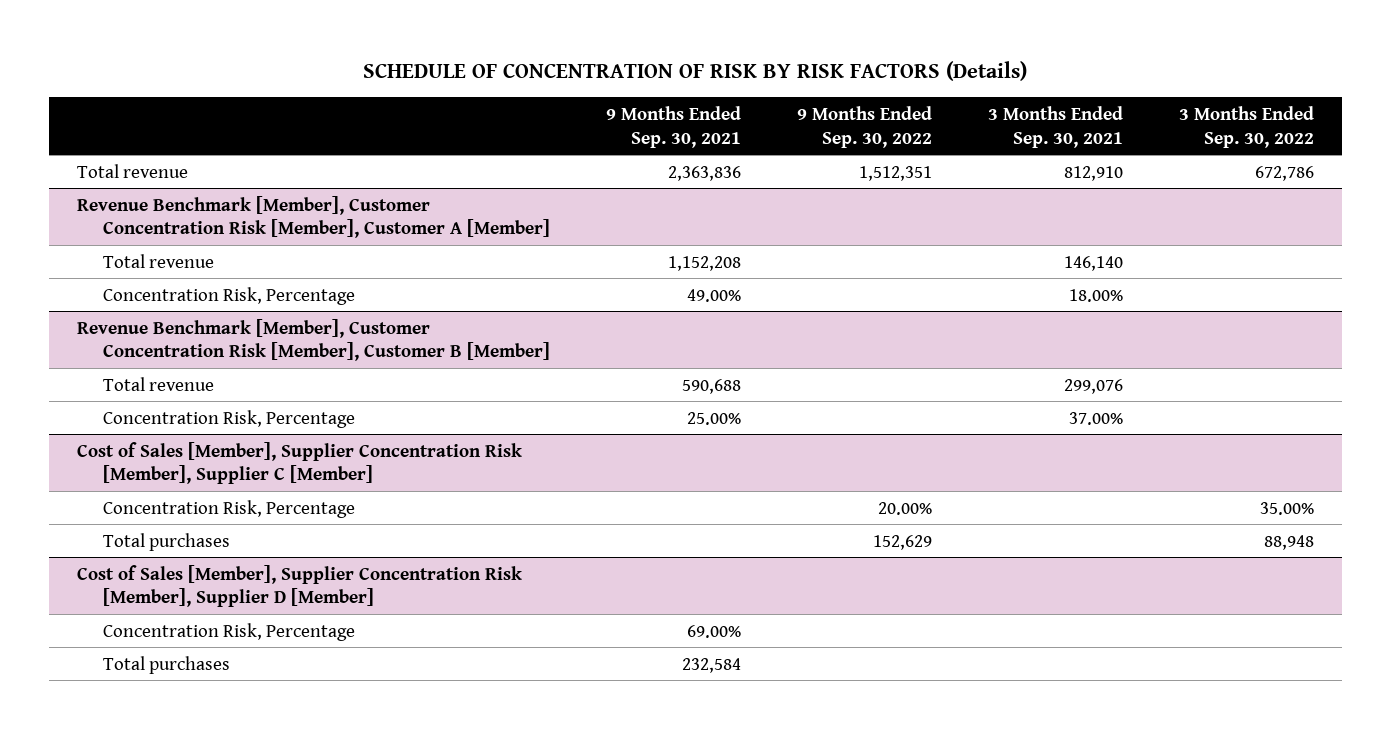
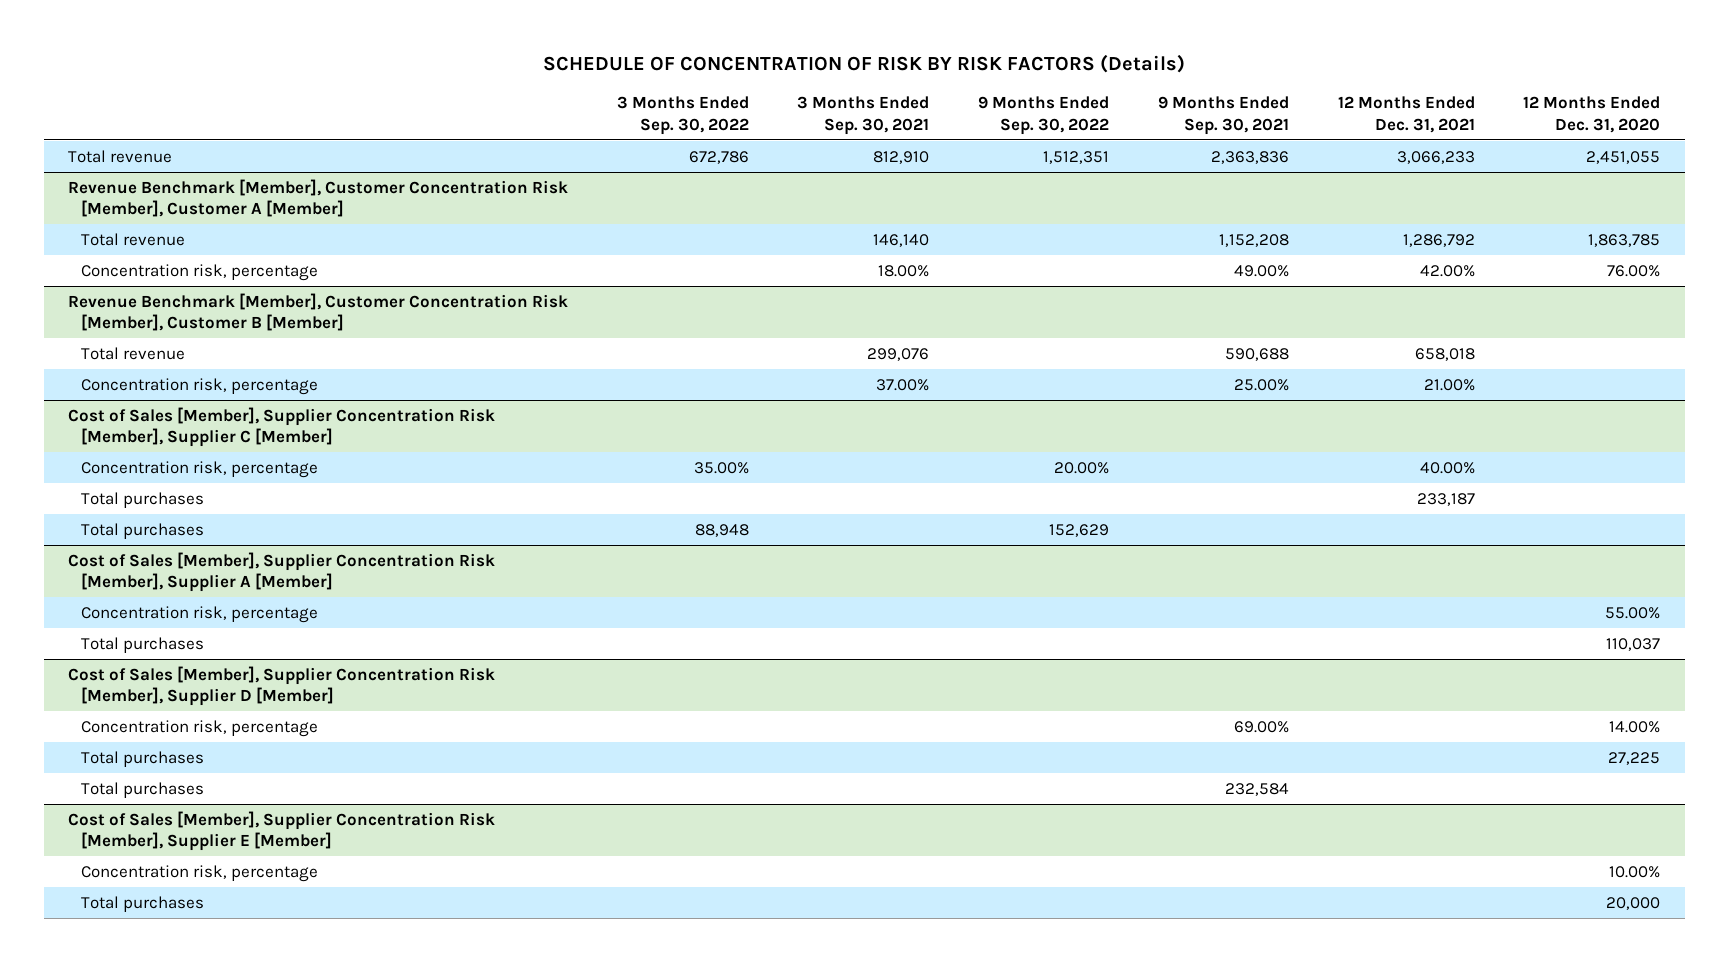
- | 9 Months Ended Sep. 30, 2021 | 9 Months Ended Sep. 30, 2022 | 3 Months Ended Sep. 30, 2021 | 3 Months Ended Sep. 30, 2022
+ | 3 Months Ended Sep. 30, 2022 | 3 Months Ended Sep. 30, 2021 | 9 Months Ended Sep. 30, 2022 | 9 Months Ended Sep. 30, 2021 | 12 Months Ended Dec. 31, 2021 | 12 Months Ended Dec. 31, 2020
@ Revenue Benchmark [Member], Customer Concentration Risk [Member], Customer A [Member]
- Concentration Risk, Percentage | 49.00% | | 18.00% |
+ Concentration risk, percentage | | 18.00% | | 49.00% | 42.00% | 76.00%
@ Revenue Benchmark [Member], Customer Concentration Risk [Member], Customer B [Member]
- Concentration Risk, Percentage | 25.00% | | 37.00% |
+ Concentration risk, percentage | | 37.00% | | 25.00% | 21.00% |
@ Cost of Sales [Member], Supplier Concentration Risk [Member], Supplier C [Member]
- Concentration Risk, Percentage | | 20.00% | | 35.00%
+ Concentration risk, percentage | 35.00% | | 20.00% | | 40.00% |
+ Total purchases | | | | | 233,187 |
+ Cost of Sales [Member], Supplier Concentration Risk [Member], Supplier A [Member]
+ Concentration risk, percentage | | | | | | 55.00%
+ Total purchases | | | | | | 110,037
@ Cost of Sales [Member], Supplier Concentration Risk [Member], Supplier D [Member]
- Concentration Risk, Percentage | 69.00% | | |
+ Concentration risk, percentage | | | | 69.00% | | 14.00%
+ Total purchases | | | | | | 27,225
+ Cost of Sales [Member], Supplier Concentration Risk [Member], Supplier E [Member]
+ Concentration risk, percentage | | | | | | 10.00%
+ Total purchases | | | | | | 20,000

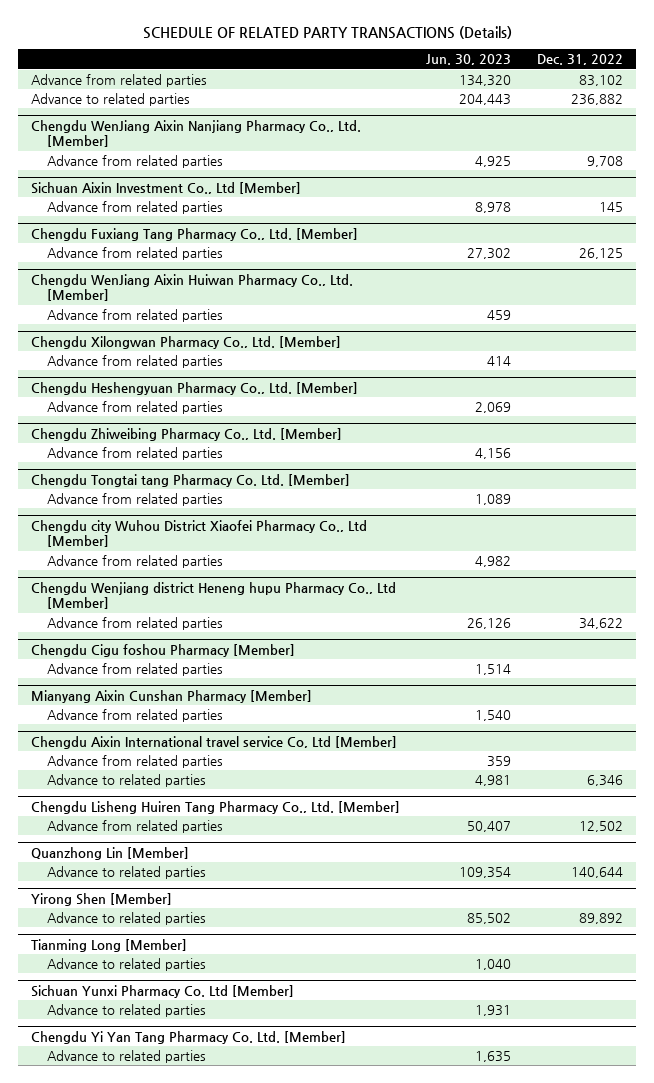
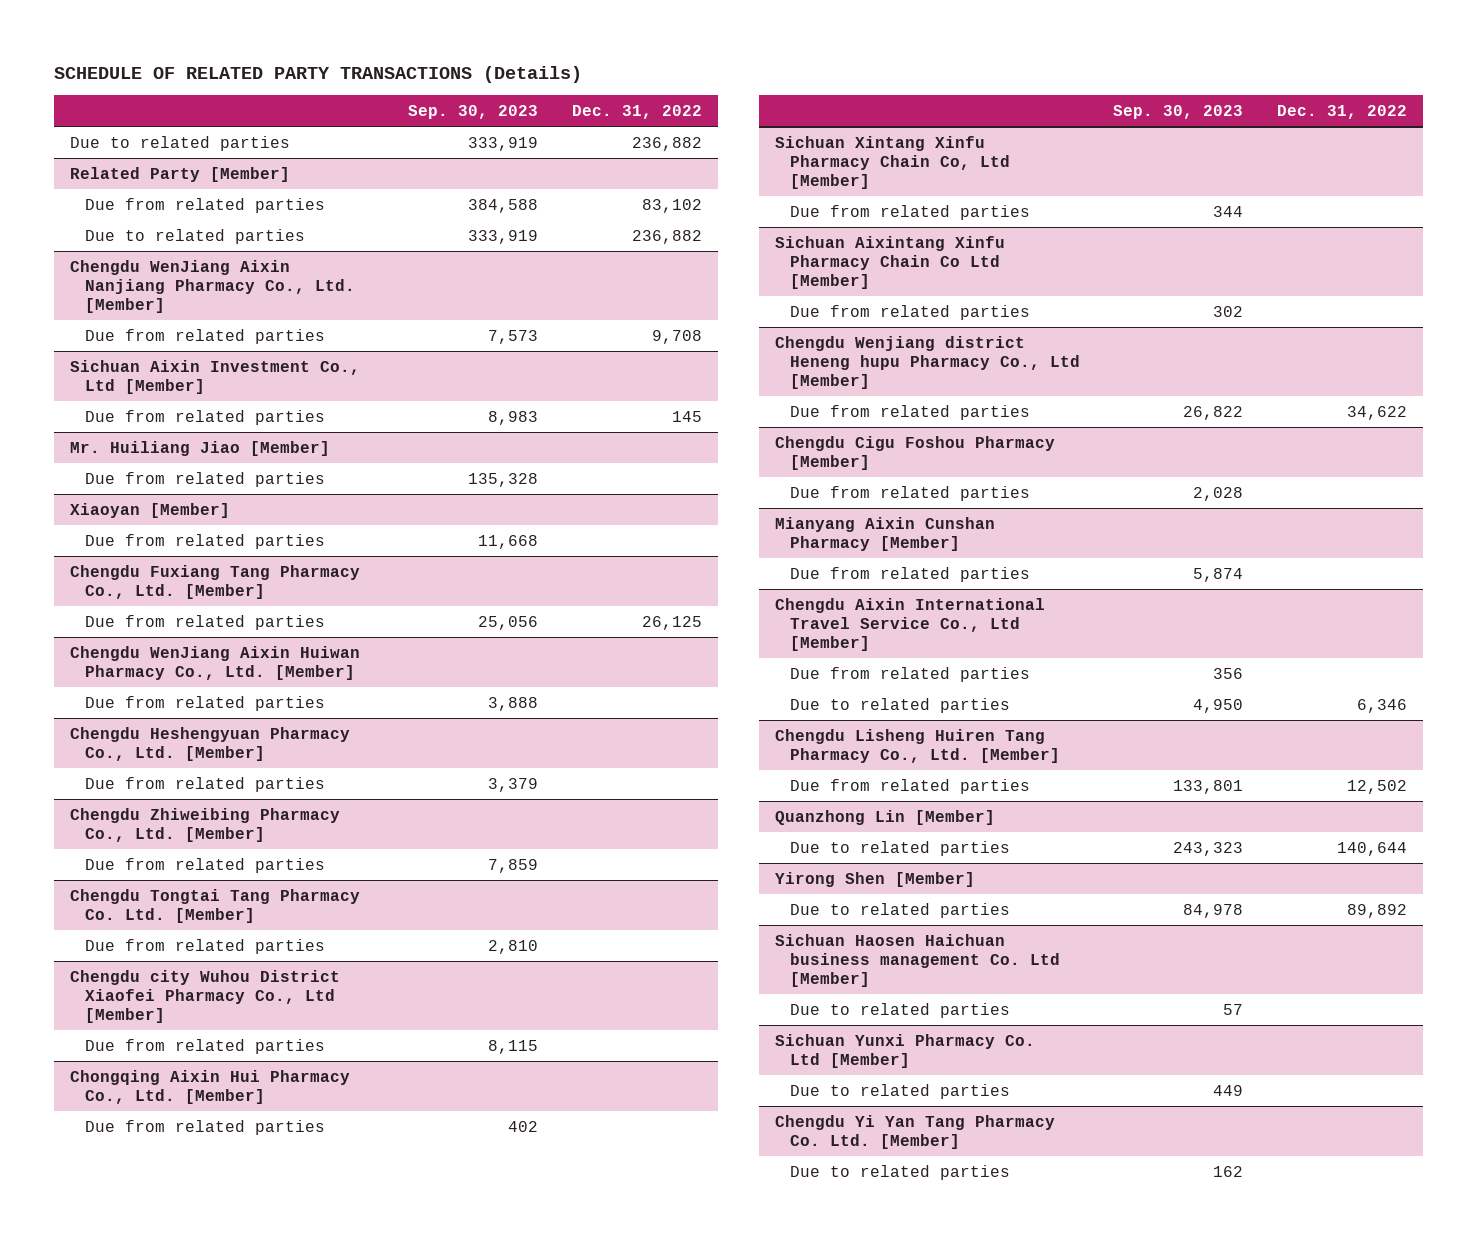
- | Jun. 30, 2023 | Dec. 31, 2022
+ | Sep. 30, 2023 | Dec. 31, 2022
- Advance from related parties | 134,320 | 83,102
- Advance to related parties | 204,443 | 236,882
+ Due to related parties | 333,919 | 236,882
+ Related Party [Member]
+ Due from related parties | 384,588 | 83,102
+ Due to related parties | 333,919 | 236,882
@ Chengdu WenJiang Aixin Nanjiang Pharmacy Co., Ltd. [Member]
- Advance from related parties | 4,925 | 9,708
+ Due from related parties | 7,573 | 9,708
@ Sichuan Aixin Investment Co., Ltd [Member]
- Advance from related parties | 8,978 | 145
+ Due from related parties | 8,983 | 145
+ Mr. Huiliang Jiao [Member]
+ Due from related parties | 135,328 |
+ Xiaoyan [Member]
+ Due from related parties | 11,668 |
@ Chengdu Fuxiang Tang Pharmacy Co., Ltd. [Member]
- Advance from related parties | 27,302 | 26,125
+ Due from related parties | 25,056 | 26,125
@ Chengdu WenJiang Aixin Huiwan Pharmacy Co., Ltd. [Member]
- Advance from related parties | 459 |
- Chengdu Xilongwan Pharmacy Co., Ltd. [Member]
- Advance from related parties | 414 |
@ Chengdu WenJiang Aixin Huiwan Pharmacy Co., Ltd. [Member]
+ Due from related parties | 3,888 |
@ Chengdu Heshengyuan Pharmacy Co., Ltd. [Member]
- Advance from related parties | 2,069 |
+ Due from related parties | 3,379 |
@ Chengdu Zhiweibing Pharmacy Co., Ltd. [Member]
- Advance from related parties | 4,156 |
- Chengdu Tongtai tang Pharmacy Co. Ltd. [Member]
- Advance from related parties | 1,089 |
@ Chengdu Zhiweibing Pharmacy Co., Ltd. [Member]
+ Due from related parties | 7,859 |
+ Chengdu Tongtai Tang Pharmacy Co. Ltd. [Member]
+ Due from related parties | 2,810 |
@ Chengdu city Wuhou District Xiaofei Pharmacy Co., Ltd [Member]
- Advance from related parties | 4,982 |
+ Due from related parties | 8,115 |
+ Chongqing Aixin Hui Pharmacy Co., Ltd. [Member]
+ Due from related parties | 402 |
+ Sichuan Xintang Xinfu Pharmacy Chain Co, Ltd [Member]
+ Due from related parties | 344 |
+ Sichuan Aixintang Xinfu Pharmacy Chain Co Ltd [Member]
+ Due from related parties | 302 |
@ Chengdu Wenjiang district Heneng hupu Pharmacy Co., Ltd [Member]
- Advance from related parties | 26,126 | 34,622
- Chengdu Cigu foshou Pharmacy [Member]
- Advance from related parties | 1,514 |
@ Chengdu Wenjiang district Heneng hupu Pharmacy Co., Ltd [Member]
+ Due from related parties | 26,822 | 34,622
+ Chengdu Cigu Foshou Pharmacy [Member]
+ Due from related parties | 2,028 |
@ Mianyang Aixin Cunshan Pharmacy [Member]
- Advance from related parties | 1,540 |
- Chengdu Aixin International travel service Co, Ltd [Member]
- Advance from related parties | 359 |
- Advance to related parties | 4,981 | 6,346
@ Mianyang Aixin Cunshan Pharmacy [Member]
+ Due from related parties | 5,874 |
+ Chengdu Aixin International Travel Service Co., Ltd [Member]
+ Due from related parties | 356 |
+ Due to related parties | 4,950 | 6,346
@ Chengdu Lisheng Huiren Tang Pharmacy Co., Ltd. [Member]
- Advance from related parties | 50,407 | 12,502
+ Due from related parties | 133,801 | 12,502
@ Quanzhong Lin [Member]
- Advance to related parties | 109,354 | 140,644
+ Due to related parties | 243,323 | 140,644
@ Yirong Shen [Member]
- Advance to related parties | 85,502 | 89,892
- Tianming Long [Member]
- Advance to related parties | 1,040 |
@ Yirong Shen [Member]
+ Due to related parties | 84,978 | 89,892
+ Sichuan Haosen Haichuan business management Co. Ltd [Member]
+ Due to related parties | 57 |
@ Sichuan Yunxi Pharmacy Co. Ltd [Member]
- Advance to related parties | 1,931 |
+ Due to related parties | 449 |
@ Chengdu Yi Yan Tang Pharmacy Co. Ltd. [Member]
- Advance to related parties | 1,635 |
+ Due to related parties | 162 |

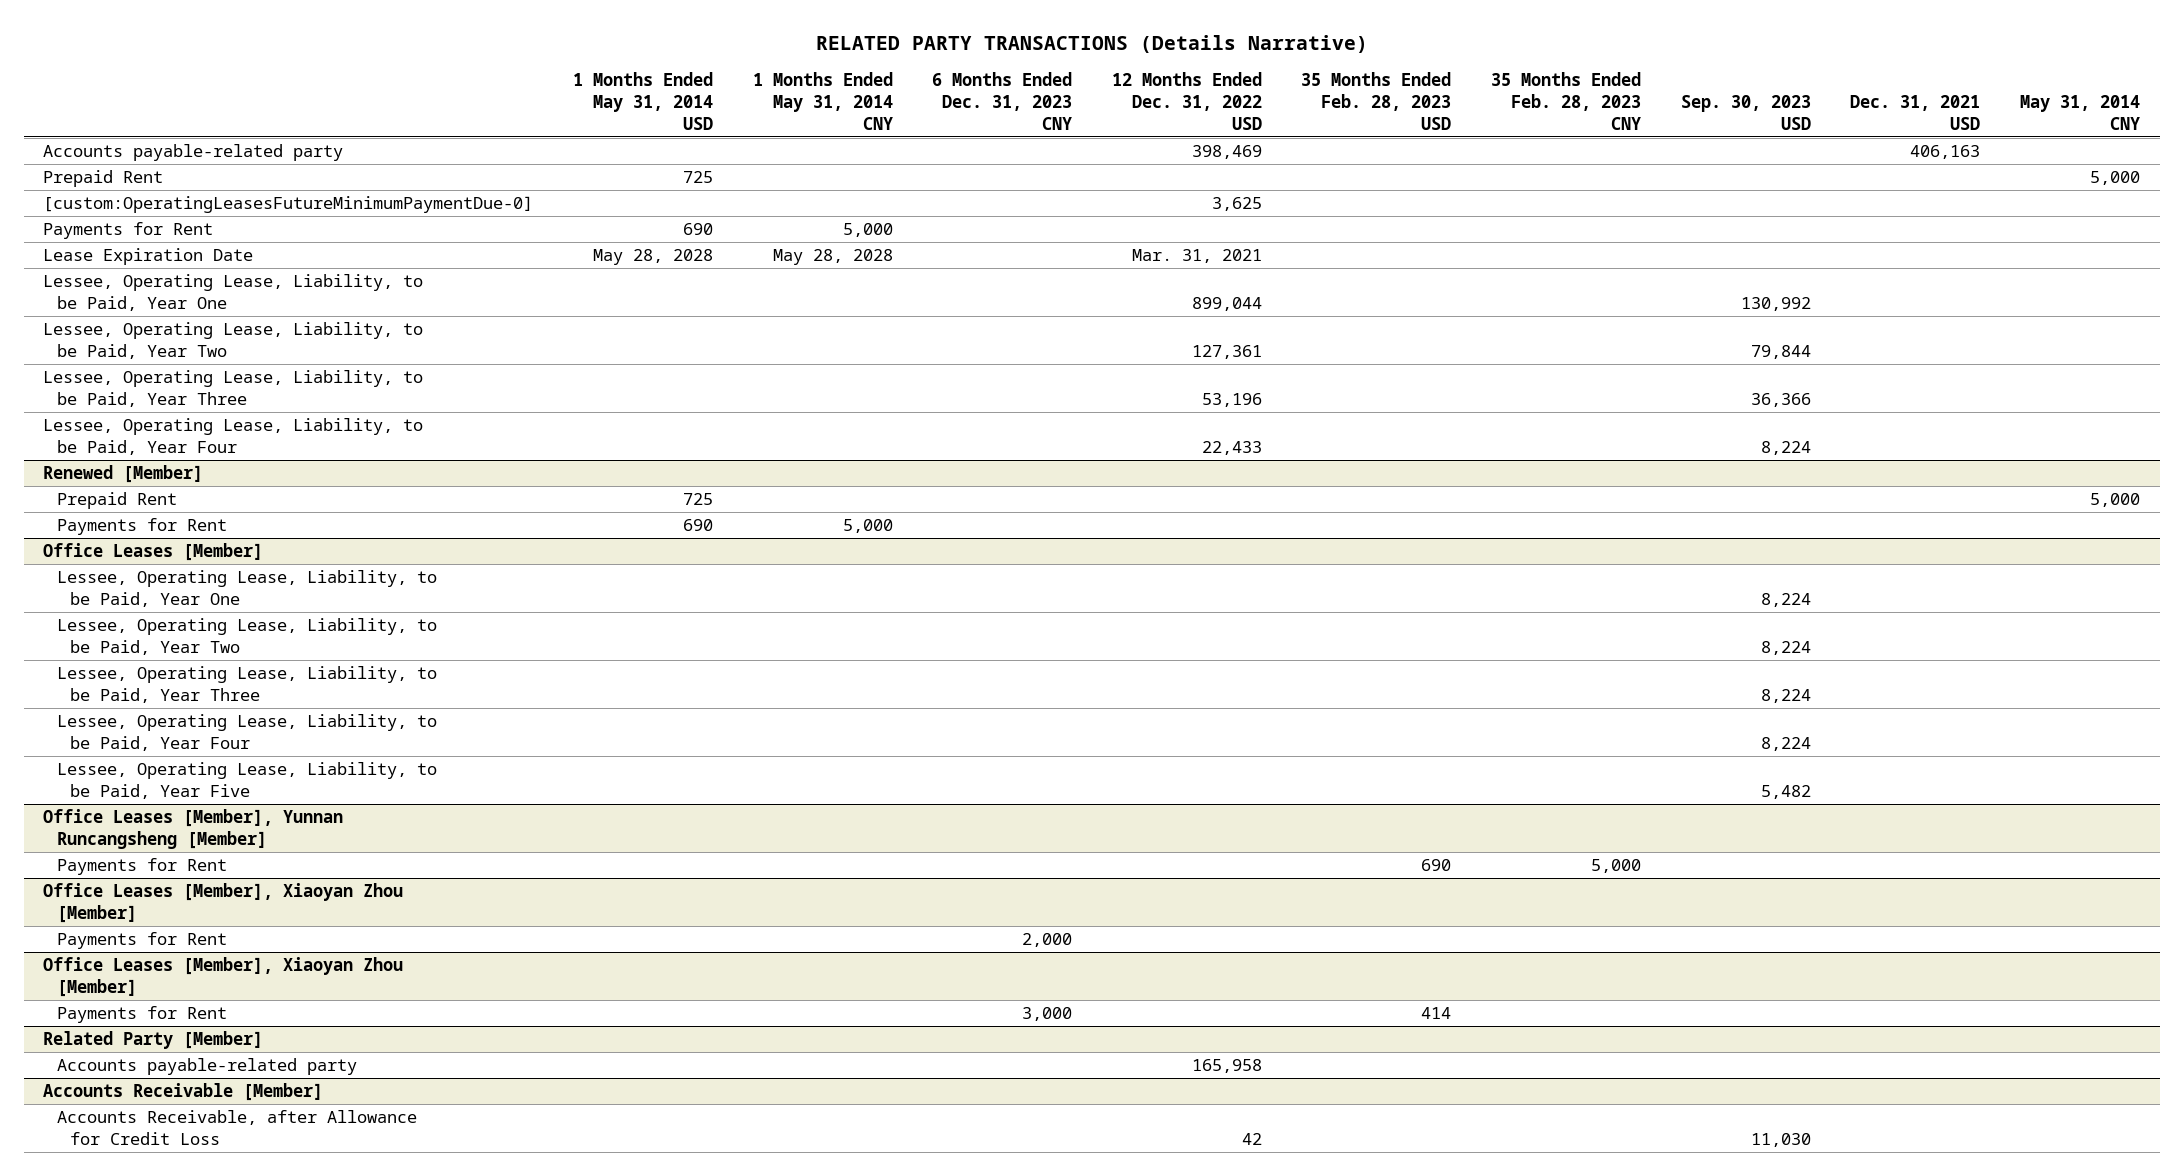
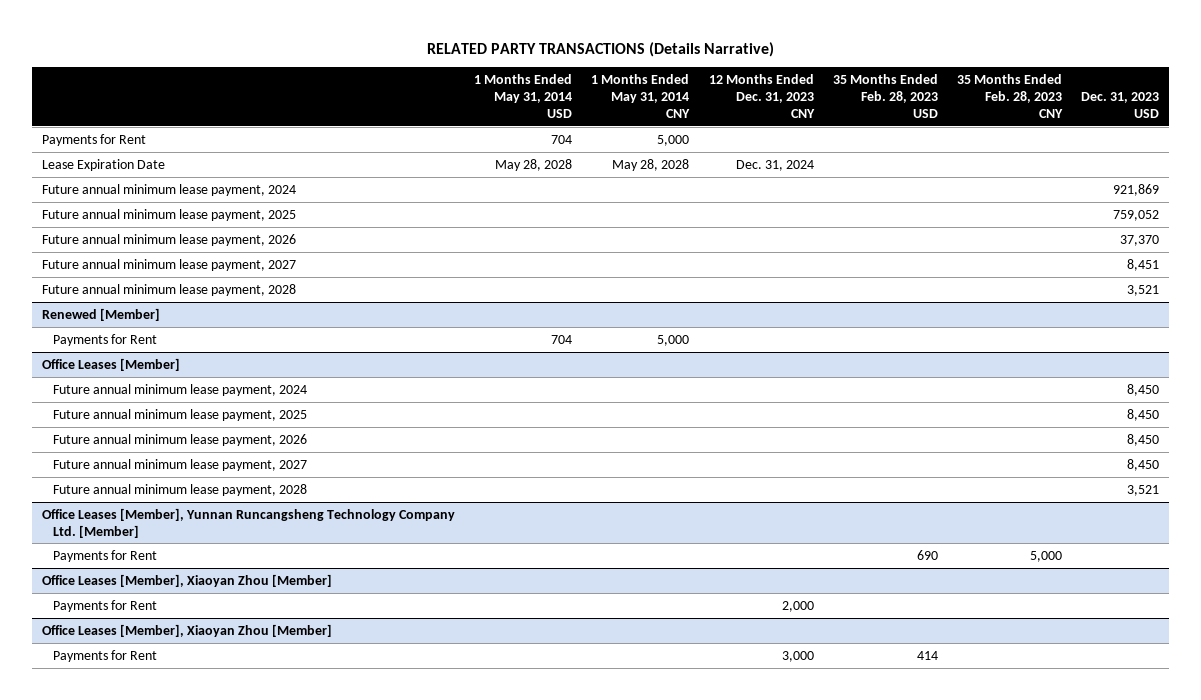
- | 1 Months Ended May 31, 2014 USD | 1 Months Ended May 31, 2014 CNY | 6 Months Ended Dec. 31, 2023 CNY | 12 Months Ended Dec. 31, 2022 USD | 35 Months Ended Feb. 28, 2023 USD | 35 Months Ended Feb. 28, 2023 CNY | Sep. 30, 2023 USD | Dec. 31, 2021 USD | May 31, 2014 CNY
+ | 1 Months Ended May 31, 2014 USD | 1 Months Ended May 31, 2014 CNY | 12 Months Ended Dec. 31, 2023 CNY | 35 Months Ended Feb. 28, 2023 USD | 35 Months Ended Feb. 28, 2023 CNY | Dec. 31, 2023 USD
- Accounts payable-related party | | | | 398,469 | | | | 406,163 |
- Prepaid Rent | 725 | | | | | | | | 5,000
- [custom:OperatingLeasesFutureMinimumPaymentDue-0] | | | | 3,625 | | | | |
- Payments for Rent | 690 | 5,000 | | | | | | |
+ Payments for Rent | 704 | 5,000 | | | |
- Lessee, Operating Lease, Liability, to be Paid, Year One | | | | 899,044 | | | 130,992 | |
- Lessee, Operating Lease, Liability, to be Paid, Year Two | | | | 127,361 | | | 79,844 | |
- Lessee, Operating Lease, Liability, to be Paid, Year Three | | | | 53,196 | | | 36,366 | |
- Lessee, Operating Lease, Liability, to be Paid, Year Four | | | | 22,433 | | | 8,224 | |
+ Future annual minimum lease payment, 2024 | | | | | | 921,869
+ Future annual minimum lease payment, 2025 | | | | | | 759,052
+ Future annual minimum lease payment, 2026 | | | | | | 37,370
+ Future annual minimum lease payment, 2027 | | | | | | 8,451
+ Future annual minimum lease payment, 2028 | | | | | | 3,521
@ Renewed [Member]
- Prepaid Rent | 725 | | | | | | | | 5,000
- Payments for Rent | 690 | 5,000 | | | | | | |
+ Payments for Rent | 704 | 5,000 | | | |
@ Office Leases [Member]
- Lessee, Operating Lease, Liability, to be Paid, Year One | | | | | | | 8,224 | |
- Lessee, Operating Lease, Liability, to be Paid, Year Two | | | | | | | 8,224 | |
- Lessee, Operating Lease, Liability, to be Paid, Year Three | | | | | | | 8,224 | |
- Lessee, Operating Lease, Liability, to be Paid, Year Four | | | | | | | 8,224 | |
- Lessee, Operating Lease, Liability, to be Paid, Year Five | | | | | | | 5,482 | |
- Office Leases [Member], Yunnan Runcangsheng [Member]
@ Office Leases [Member]
+ Future annual minimum lease payment, 2024 | | | | | | 8,450
+ Future annual minimum lease payment, 2025 | | | | | | 8,450
+ Future annual minimum lease payment, 2026 | | | | | | 8,450
+ Future annual minimum lease payment, 2027 | | | | | | 8,450
+ Future annual minimum lease payment, 2028 | | | | | | 3,521
+ Office Leases [Member], Yunnan Runcangsheng Technology Company Ltd. [Member]
- Related Party [Member]
- Accounts payable-related party | | | | 165,958 | | | | |
- Accounts Receivable [Member]
- Accounts Receivable, after Allowance for Credit Loss | | | | 42 | | | 11,030 | |

